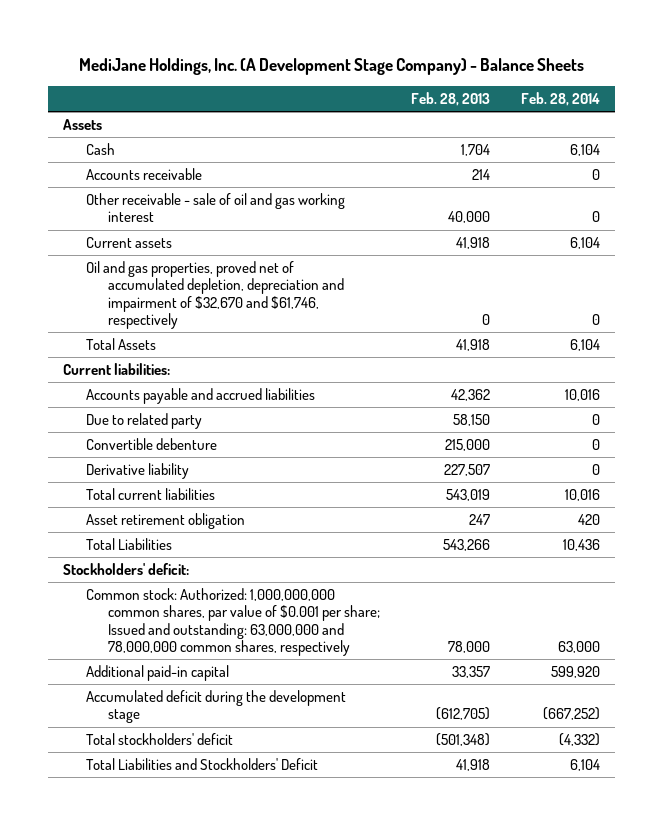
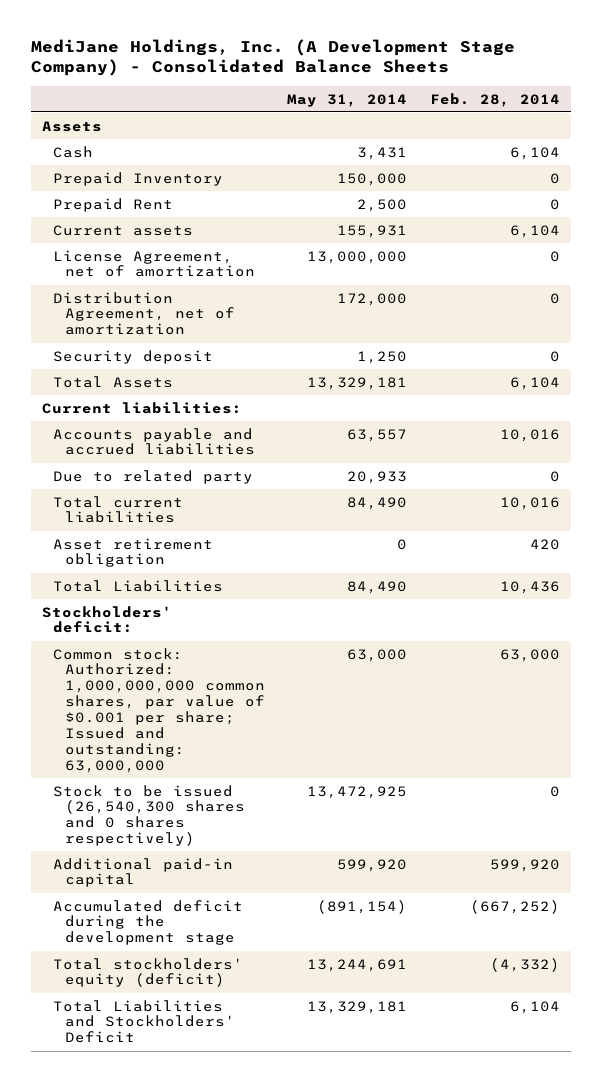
- MediJane Holdings, Inc. (A Development Stage Company) - Balance Sheets
+ MediJane Holdings, Inc. (A Development Stage Company) - Consolidated Balance Sheets
- | Feb. 28, 2013 | Feb. 28, 2014
+ | May 31, 2014 | Feb. 28, 2014
- Accounts receivable | 214 | 0
- Other receivable - sale of oil and gas working interest | 40,000 | 0
+ Prepaid Inventory | 150,000 | 0
+ Prepaid Rent | 2,500 | 0
- Oil and gas properties, proved net of accumulated depletion, depreciation and impairment of $32,670 and $61,746, respectively | 0 | 0
+ License Agreement, net of amortization | 13,000,000 | 0
+ Distribution Agreement, net of amortization | 172,000 | 0
+ Security deposit | 1,250 | 0
- Convertible debenture | 215,000 | 0
- Derivative liability | 227,507 | 0
- Common stock: Authorized: 1,000,000,000 common shares, par value of $0.001 per share; Issued and outstanding: 63,000,000 and 78,000,000 common shares, respectively | 78,000 | 63,000
+ Common stock: Authorized: 1,000,000,000 common shares, par value of $0.001 per share; Issued and outstanding: 63,000,000 | 63,000 | 63,000
+ Stock to be issued (26,540,300 shares and 0 shares respectively) | 13,472,925 | 0
- Total stockholders' deficit | (501,348) | (4,332)
+ Total stockholders' equity (deficit) | 13,244,691 | (4,332)

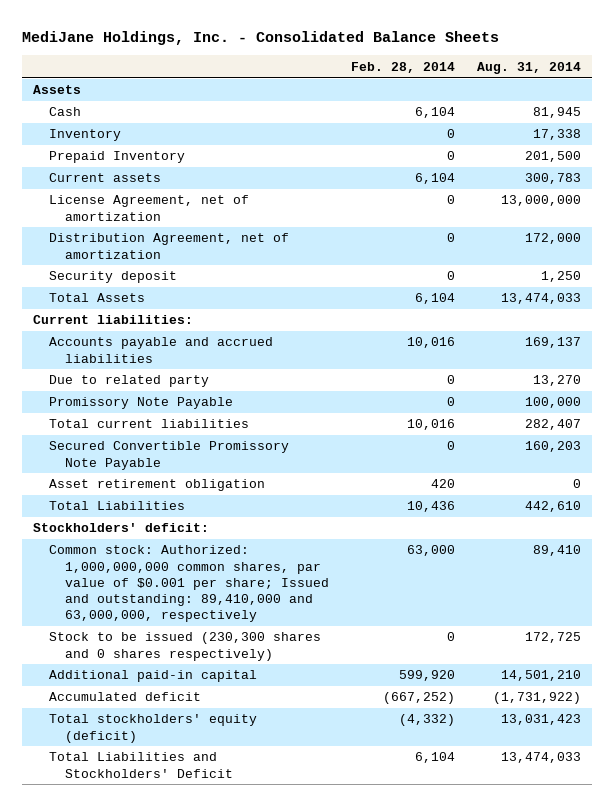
- MediJane Holdings, Inc. (A Development Stage Company) - Consolidated Balance Sheets
+ MediJane Holdings, Inc. - Consolidated Balance Sheets
- | May 31, 2014 | Feb. 28, 2014
+ | Feb. 28, 2014 | Aug. 31, 2014
+ Inventory | 0 | 17,338
- Prepaid Rent | 2,500 | 0
+ Promissory Note Payable | 0 | 100,000
+ Secured Convertible Promissory Note Payable | 0 | 160,203
- Common stock: Authorized: 1,000,000,000 common shares, par value of $0.001 per share; Issued and outstanding: 63,000,000 | 63,000 | 63,000
- Stock to be issued (26,540,300 shares and 0 shares respectively) | 13,472,925 | 0
+ Common stock: Authorized: 1,000,000,000 common shares, par value of $0.001 per share; Issued and outstanding: 89,410,000 and 63,000,000, respectively | 63,000 | 89,410
+ Stock to be issued (230,300 shares and 0 shares respectively) | 0 | 172,725
- Accumulated deficit during the development stage | (891,154) | (667,252)
+ Accumulated deficit | (667,252) | (1,731,922)

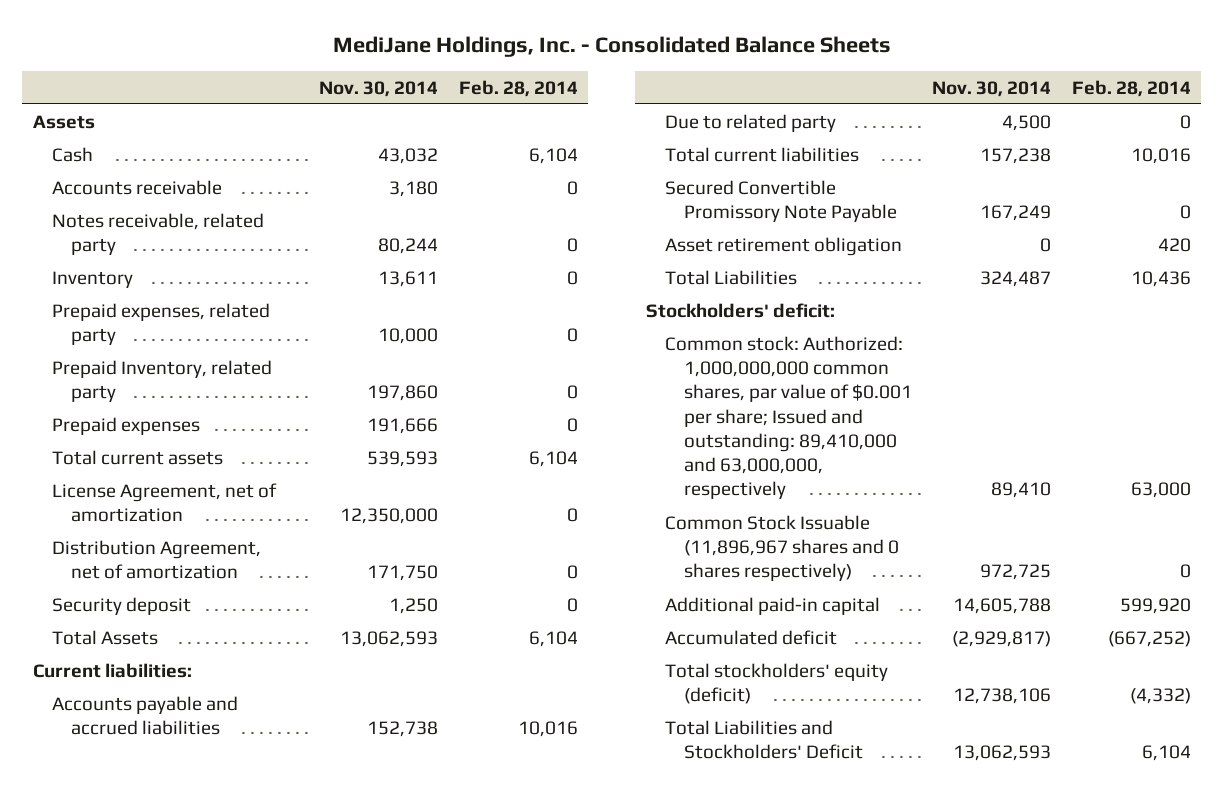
- | Feb. 28, 2014 | Aug. 31, 2014
+ | Nov. 30, 2014 | Feb. 28, 2014
+ Accounts receivable | 3,180 | 0
+ Notes receivable, related party | 80,244 | 0
- Prepaid Inventory | 0 | 201,500
- Current assets | 6,104 | 300,783
+ Prepaid expenses, related party | 10,000 | 0
+ Prepaid Inventory, related party | 197,860 | 0
+ Prepaid expenses | 191,666 | 0
+ Total current assets | 539,593 | 6,104
- Promissory Note Payable | 0 | 100,000
- Stock to be issued (230,300 shares and 0 shares respectively) | 0 | 172,725
+ Common Stock Issuable (11,896,967 shares and 0 shares respectively) | 972,725 | 0

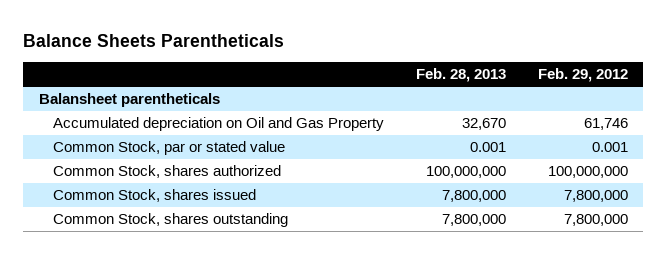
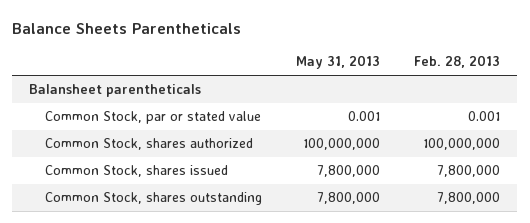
- | Feb. 28, 2013 | Feb. 29, 2012
+ | May 31, 2013 | Feb. 28, 2013
- Accumulated depreciation on Oil and Gas Property | 32,670 | 61,746

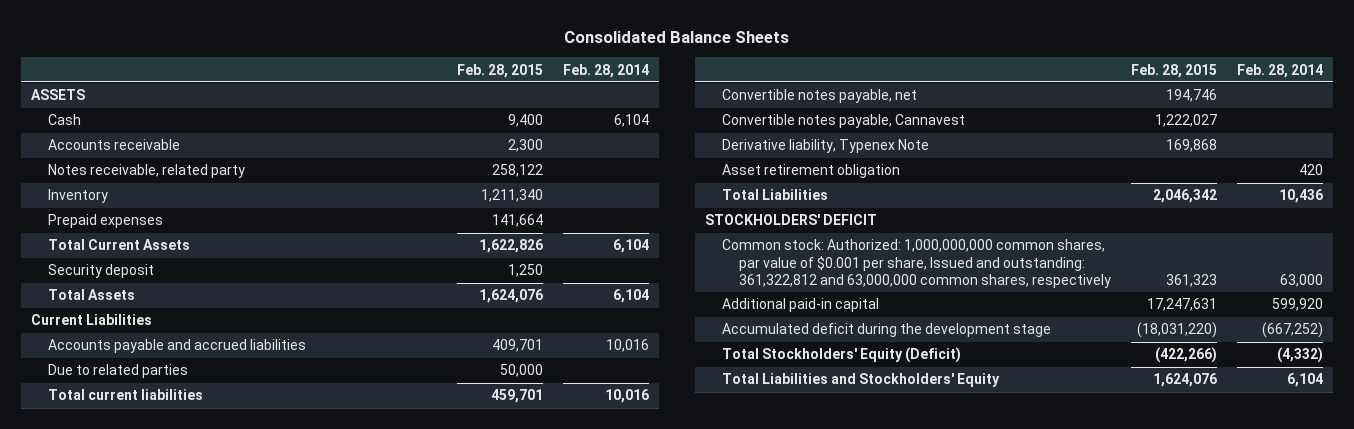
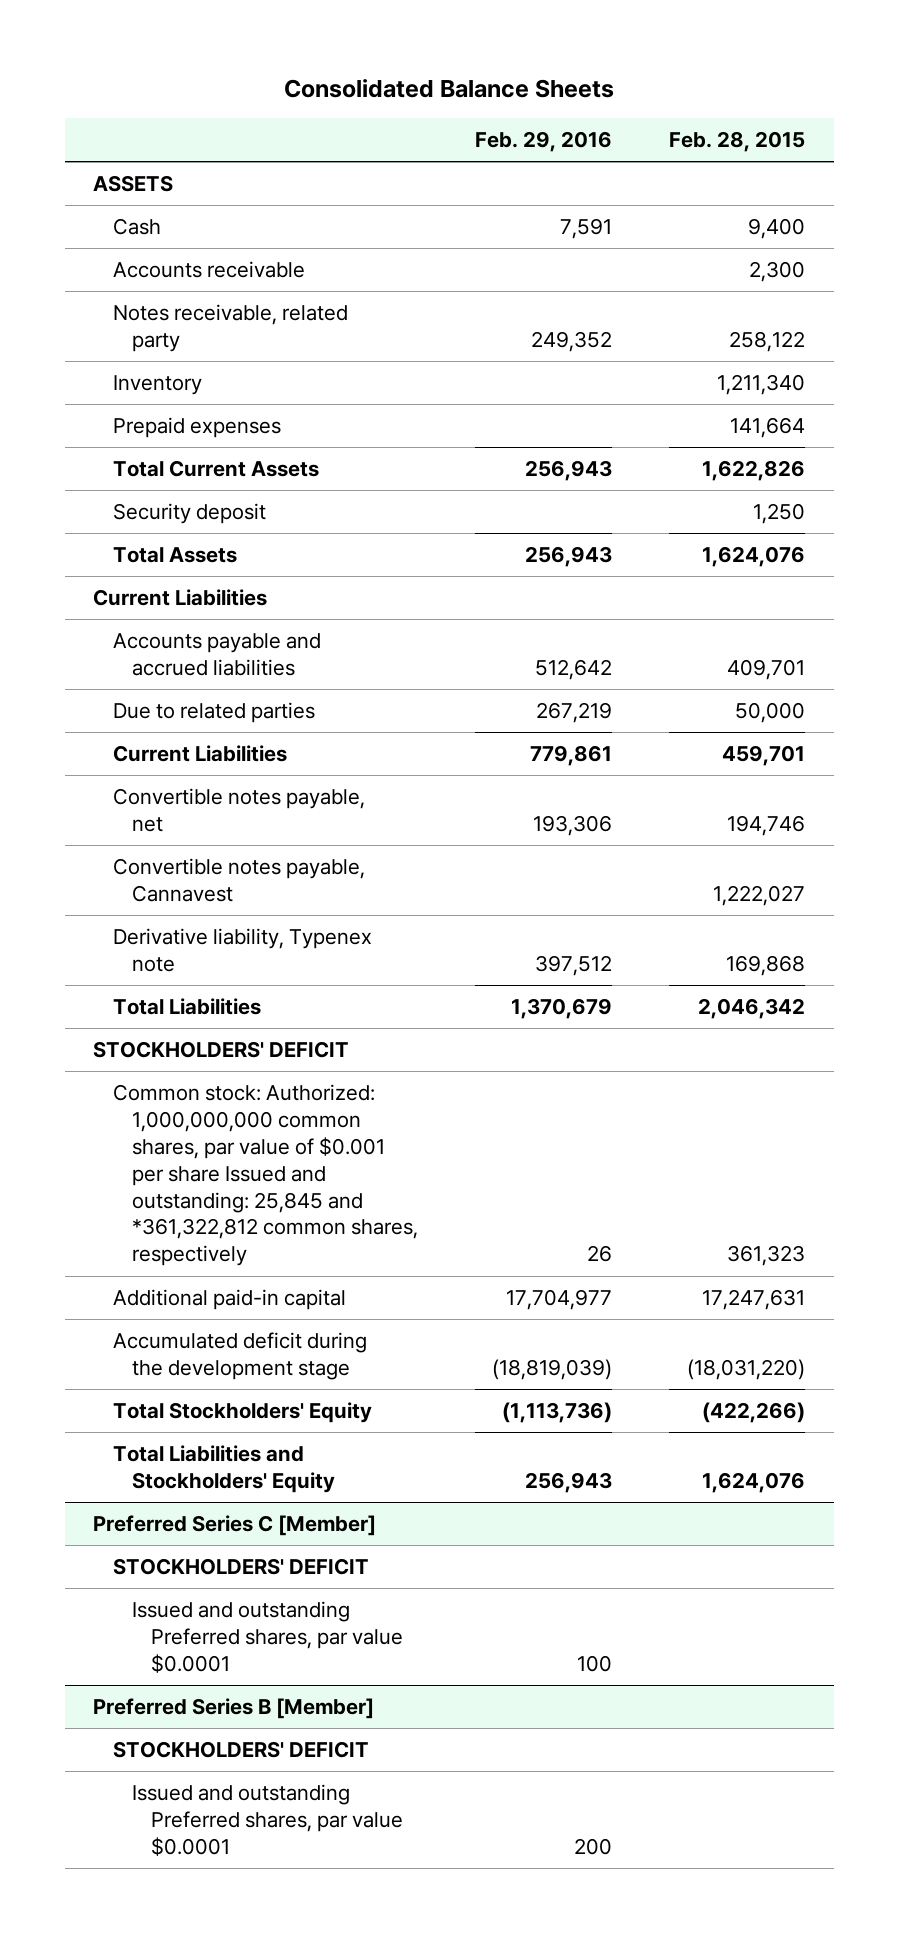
- | Feb. 28, 2015 | Feb. 28, 2014
+ | Feb. 29, 2016 | Feb. 28, 2015
- Total current liabilities | 459,701 | 10,016
+ Current Liabilities | 779,861 | 459,701
- Derivative liability, Typenex Note | 169,868 |
- Asset retirement obligation | | 420
+ Derivative liability, Typenex note | 397,512 | 169,868
- Common stock: Authorized: 1,000,000,000 common shares, par value of $0.001 per share, Issued and outstanding: 361,322,812 and 63,000,000 common shares, respectively | 361,323 | 63,000
+ Common stock: Authorized: 1,000,000,000 common shares, par value of $0.001 per share Issued and outstanding: 25,845 and *361,322,812 common shares, respectively | 26 | 361,323
- Total Stockholders' Equity (Deficit) | (422,266) | (4,332)
+ Total Stockholders' Equity | (1,113,736) | (422,266)
+ Preferred Series C [Member]
+ STOCKHOLDERS' DEFICIT
+ Issued and outstanding Preferred shares, par value $0.0001 | 100 |
+ Preferred Series B [Member]
+ STOCKHOLDERS' DEFICIT
+ Issued and outstanding Preferred shares, par value $0.0001 | 200 |

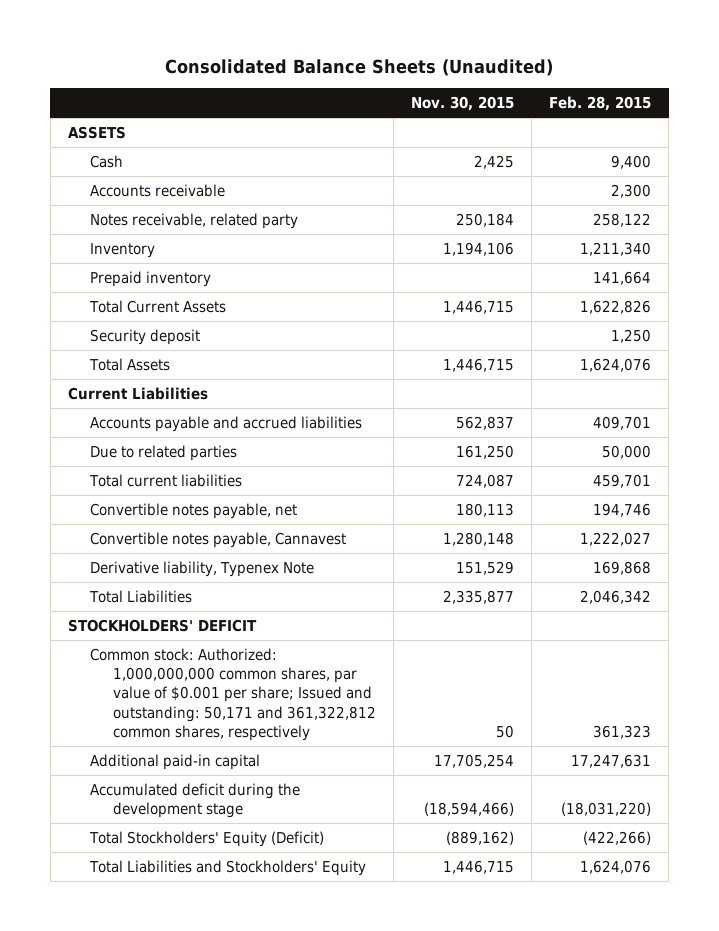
- Consolidated Balance Sheets
+ Consolidated Balance Sheets (Unaudited)
- | Feb. 29, 2016 | Feb. 28, 2015
+ | Nov. 30, 2015 | Feb. 28, 2015
- Prepaid expenses | | 141,664
+ Prepaid inventory | | 141,664
- Current Liabilities | 779,861 | 459,701
+ Total current liabilities | 724,087 | 459,701
- Derivative liability, Typenex note | 397,512 | 169,868
+ Derivative liability, Typenex Note | 151,529 | 169,868
- Common stock: Authorized: 1,000,000,000 common shares, par value of $0.001 per share Issued and outstanding: 25,845 and *361,322,812 common shares, respectively | 26 | 361,323
+ Common stock: Authorized: 1,000,000,000 common shares, par value of $0.001 per share; Issued and outstanding: 50,171 and 361,322,812 common shares, respectively | 50 | 361,323
- Total Stockholders' Equity | (1,113,736) | (422,266)
+ Total Stockholders' Equity (Deficit) | (889,162) | (422,266)
- Preferred Series C [Member]
- STOCKHOLDERS' DEFICIT
- Issued and outstanding Preferred shares, par value $0.0001 | 100 |
- Preferred Series B [Member]
- STOCKHOLDERS' DEFICIT
- Issued and outstanding Preferred shares, par value $0.0001 | 200 |

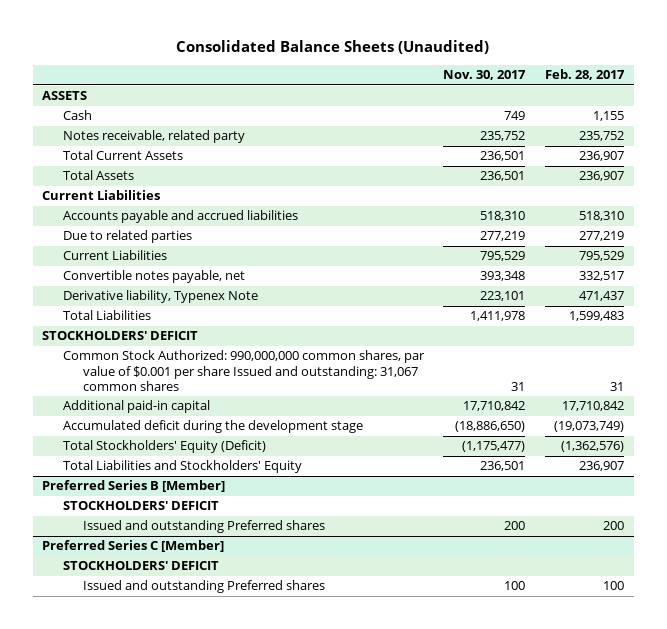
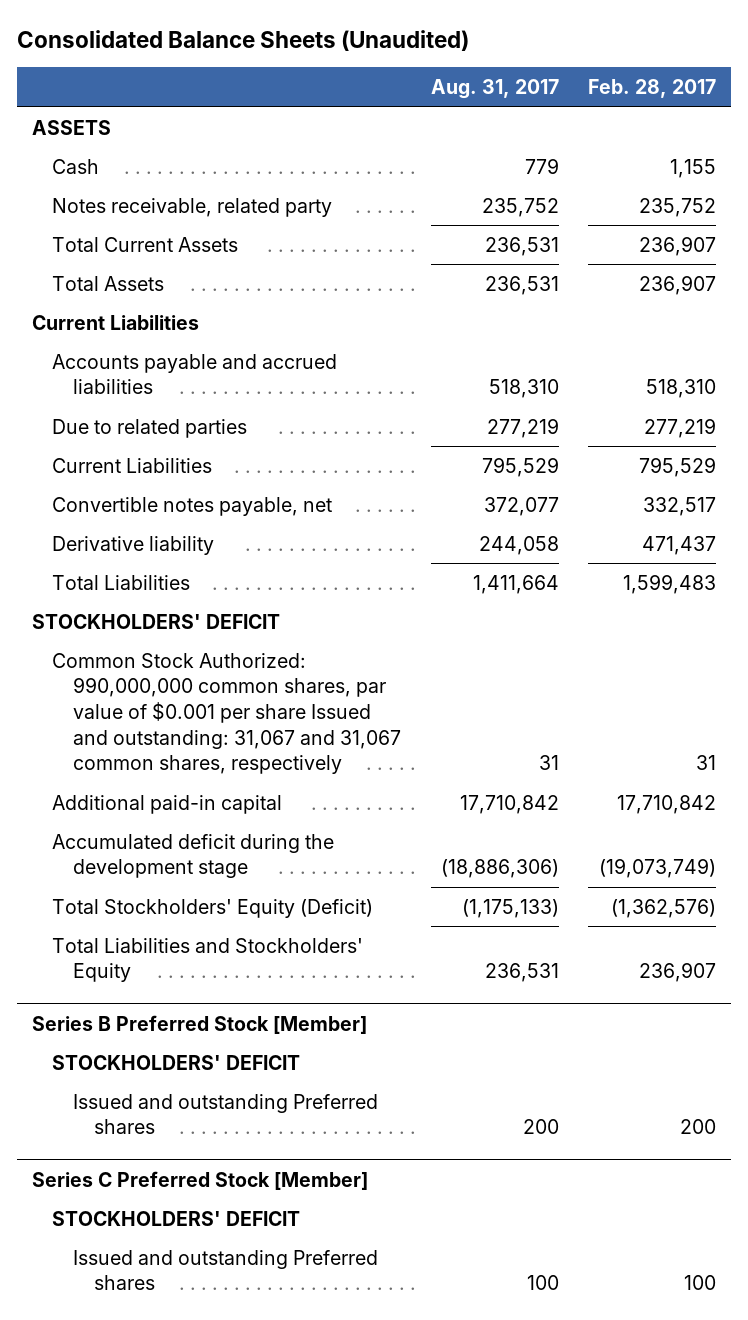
- | Nov. 30, 2017 | Feb. 28, 2017
+ | Aug. 31, 2017 | Feb. 28, 2017
- Derivative liability, Typenex Note | 223,101 | 471,437
+ Derivative liability | 244,058 | 471,437
- Common Stock Authorized: 990,000,000 common shares, par value of $0.001 per share Issued and outstanding: 31,067 common shares | 31 | 31
+ Common Stock Authorized: 990,000,000 common shares, par value of $0.001 per share Issued and outstanding: 31,067 and 31,067 common shares, respectively | 31 | 31
- Preferred Series B [Member]
+ Series B Preferred Stock [Member]
- Preferred Series C [Member]
+ Series C Preferred Stock [Member]

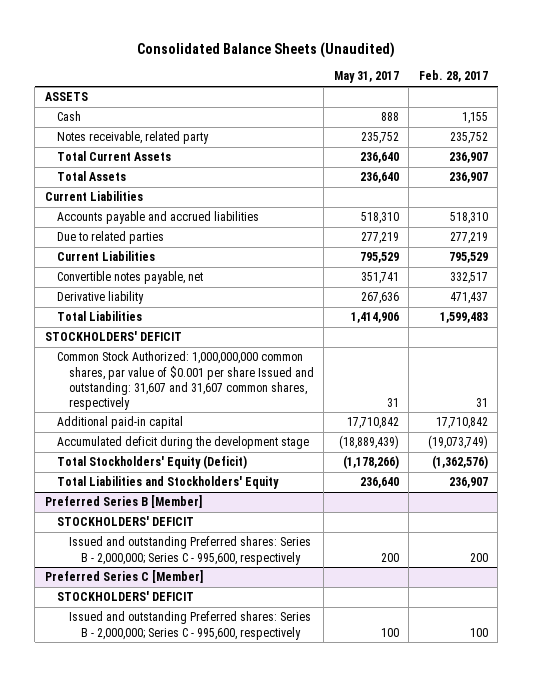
- | Aug. 31, 2017 | Feb. 28, 2017
+ | May 31, 2017 | Feb. 28, 2017
- Common Stock Authorized: 990,000,000 common shares, par value of $0.001 per share Issued and outstanding: 31,067 and 31,067 common shares, respectively | 31 | 31
+ Common Stock Authorized: 1,000,000,000 common shares, par value of $0.001 per share Issued and outstanding: 31,607 and 31,607 common shares, respectively | 31 | 31
- Series B Preferred Stock [Member]
+ Preferred Series B [Member]
- Issued and outstanding Preferred shares | 200 | 200
- Series C Preferred Stock [Member]
+ Issued and outstanding Preferred shares: Series B - 2,000,000; Series C - 995,600, respectively | 200 | 200
+ Preferred Series C [Member]
- Issued and outstanding Preferred shares | 100 | 100
+ Issued and outstanding Preferred shares: Series B - 2,000,000; Series C - 995,600, respectively | 100 | 100

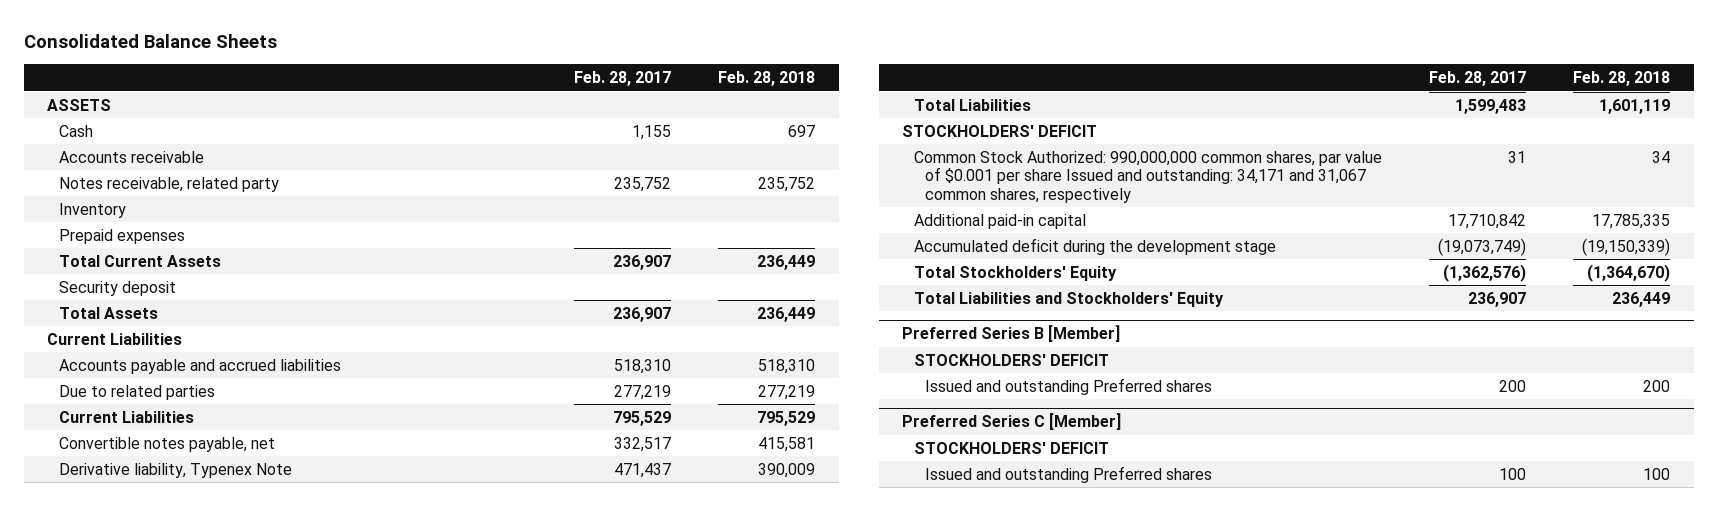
- Consolidated Balance Sheets (Unaudited)
+ Consolidated Balance Sheets
- | May 31, 2017 | Feb. 28, 2017
+ | Feb. 28, 2017 | Feb. 28, 2018
+ Accounts receivable
+ Inventory
+ Prepaid expenses
+ Security deposit
- Derivative liability | 267,636 | 471,437
+ Derivative liability, Typenex Note | 471,437 | 390,009
- Common Stock Authorized: 1,000,000,000 common shares, par value of $0.001 per share Issued and outstanding: 31,607 and 31,607 common shares, respectively | 31 | 31
+ Common Stock Authorized: 990,000,000 common shares, par value of $0.001 per share Issued and outstanding: 34,171 and 31,067 common shares, respectively | 31 | 34
- Total Stockholders' Equity (Deficit) | (1,178,266) | (1,362,576)
+ Total Stockholders' Equity | (1,362,576) | (1,364,670)
@ Preferred Series B [Member]
- Issued and outstanding Preferred shares: Series B - 2,000,000; Series C - 995,600, respectively | 200 | 200
+ Issued and outstanding Preferred shares | 200 | 200
@ Preferred Series C [Member]
- Issued and outstanding Preferred shares: Series B - 2,000,000; Series C - 995,600, respectively | 100 | 100
+ Issued and outstanding Preferred shares | 100 | 100

